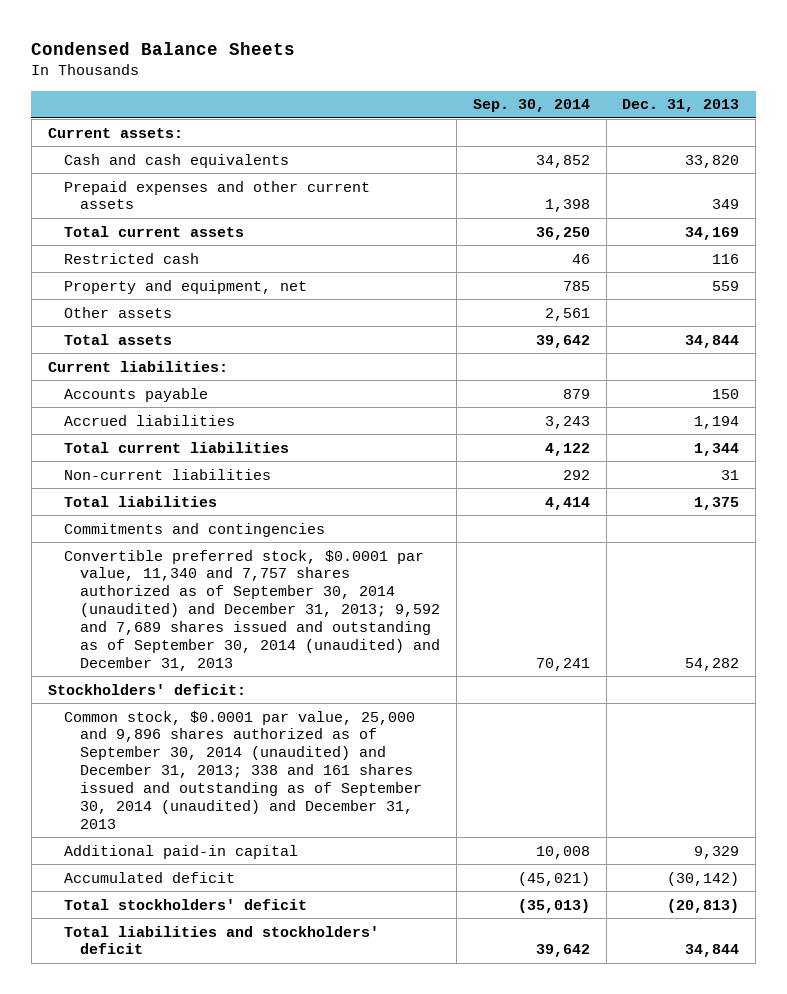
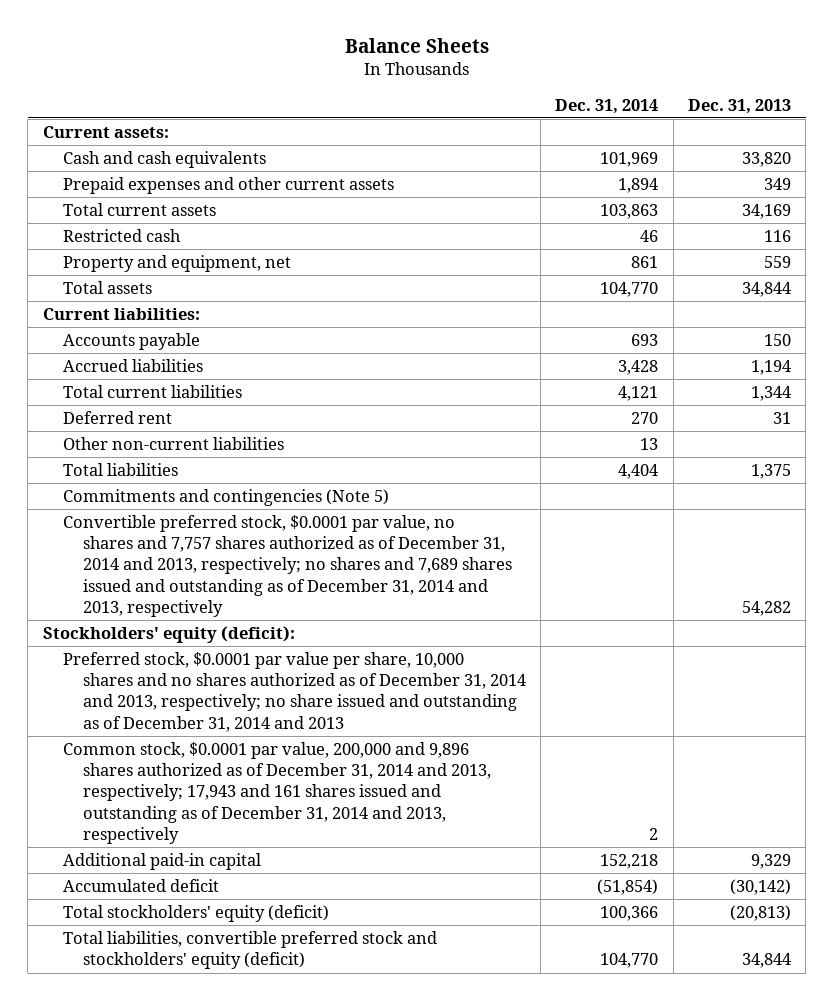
- Condensed Balance Sheets
+ Balance Sheets
- | Sep. 30, 2014 | Dec. 31, 2013
+ | Dec. 31, 2014 | Dec. 31, 2013
- Other assets | 2,561 |
- Non-current liabilities | 292 | 31
+ Deferred rent | 270 | 31
+ Other non-current liabilities | 13 |
- Commitments and contingencies
- Convertible preferred stock, $0.0001 par value, 11,340 and 7,757 shares authorized as of September 30, 2014 (unaudited) and December 31, 2013; 9,592 and 7,689 shares issued and outstanding as of September 30, 2014 (unaudited) and December 31, 2013 | 70,241 | 54,282
- Stockholders' deficit:
- Common stock, $0.0001 par value, 25,000 and 9,896 shares authorized as of September 30, 2014 (unaudited) and December 31, 2013; 338 and 161 shares issued and outstanding as of September 30, 2014 (unaudited) and December 31, 2013
+ Commitments and contingencies (Note 5)
+ Convertible preferred stock, $0.0001 par value, no shares and 7,757 shares authorized as of December 31, 2014 and 2013, respectively; no shares and 7,689 shares issued and outstanding as of December 31, 2014 and 2013, respectively | | 54,282
+ Stockholders' equity (deficit):
+ Preferred stock, $0.0001 par value per share, 10,000 shares and no shares authorized as of December 31, 2014 and 2013, respectively; no share issued and outstanding as of December 31, 2014 and 2013
+ Common stock, $0.0001 par value, 200,000 and 9,896 shares authorized as of December 31, 2014 and 2013, respectively; 17,943 and 161 shares issued and outstanding as of December 31, 2014 and 2013, respectively | 2 |
- Total stockholders' deficit | (35,013) | (20,813)
- Total liabilities and stockholders' deficit | 39,642 | 34,844
+ Total stockholders' equity (deficit) | 100,366 | (20,813)
+ Total liabilities, convertible preferred stock and stockholders' equity (deficit) | 104,770 | 34,844

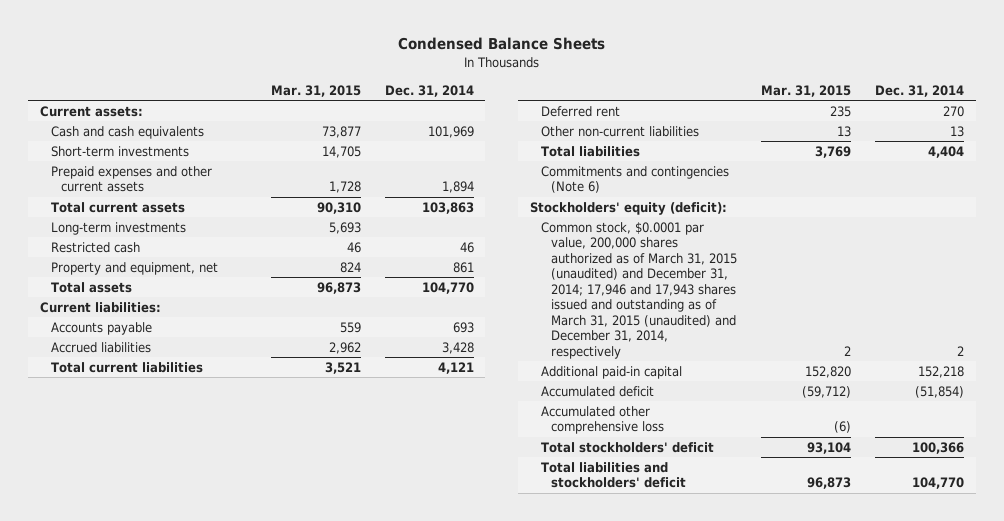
- Balance Sheets
+ Condensed Balance Sheets
- | Dec. 31, 2014 | Dec. 31, 2013
+ | Mar. 31, 2015 | Dec. 31, 2014
+ Short-term investments | 14,705 |
+ Long-term investments | 5,693 |
- Commitments and contingencies (Note 5)
- Convertible preferred stock, $0.0001 par value, no shares and 7,757 shares authorized as of December 31, 2014 and 2013, respectively; no shares and 7,689 shares issued and outstanding as of December 31, 2014 and 2013, respectively | | 54,282
+ Commitments and contingencies (Note 6)
- Preferred stock, $0.0001 par value per share, 10,000 shares and no shares authorized as of December 31, 2014 and 2013, respectively; no share issued and outstanding as of December 31, 2014 and 2013
- Common stock, $0.0001 par value, 200,000 and 9,896 shares authorized as of December 31, 2014 and 2013, respectively; 17,943 and 161 shares issued and outstanding as of December 31, 2014 and 2013, respectively | 2 |
+ Common stock, $0.0001 par value, 200,000 shares authorized as of March 31, 2015 (unaudited) and December 31, 2014; 17,946 and 17,943 shares issued and outstanding as of March 31, 2015 (unaudited) and December 31, 2014, respectively | 2 | 2
- Total stockholders' equity (deficit) | 100,366 | (20,813)
- Total liabilities, convertible preferred stock and stockholders' equity (deficit) | 104,770 | 34,844
+ Accumulated other comprehensive loss | (6) |
+ Total stockholders' deficit | 93,104 | 100,366
+ Total liabilities and stockholders' deficit | 96,873 | 104,770

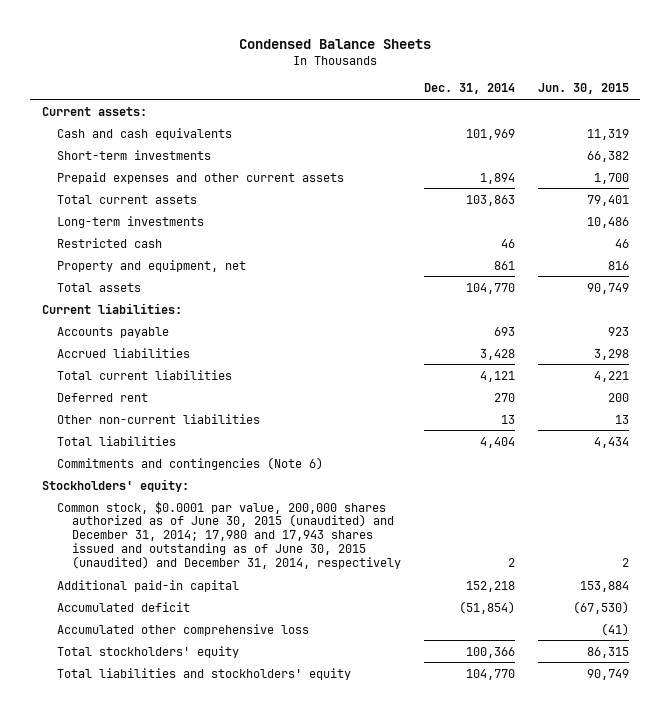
- | Mar. 31, 2015 | Dec. 31, 2014
+ | Dec. 31, 2014 | Jun. 30, 2015
- Stockholders' equity (deficit):
- Common stock, $0.0001 par value, 200,000 shares authorized as of March 31, 2015 (unaudited) and December 31, 2014; 17,946 and 17,943 shares issued and outstanding as of March 31, 2015 (unaudited) and December 31, 2014, respectively | 2 | 2
+ Stockholders' equity:
+ Common stock, $0.0001 par value, 200,000 shares authorized as of June 30, 2015 (unaudited) and December 31, 2014; 17,980 and 17,943 shares issued and outstanding as of June 30, 2015 (unaudited) and December 31, 2014, respectively | 2 | 2
- Total stockholders' deficit | 93,104 | 100,366
- Total liabilities and stockholders' deficit | 96,873 | 104,770
+ Total stockholders' equity | 100,366 | 86,315
+ Total liabilities and stockholders' equity | 104,770 | 90,749

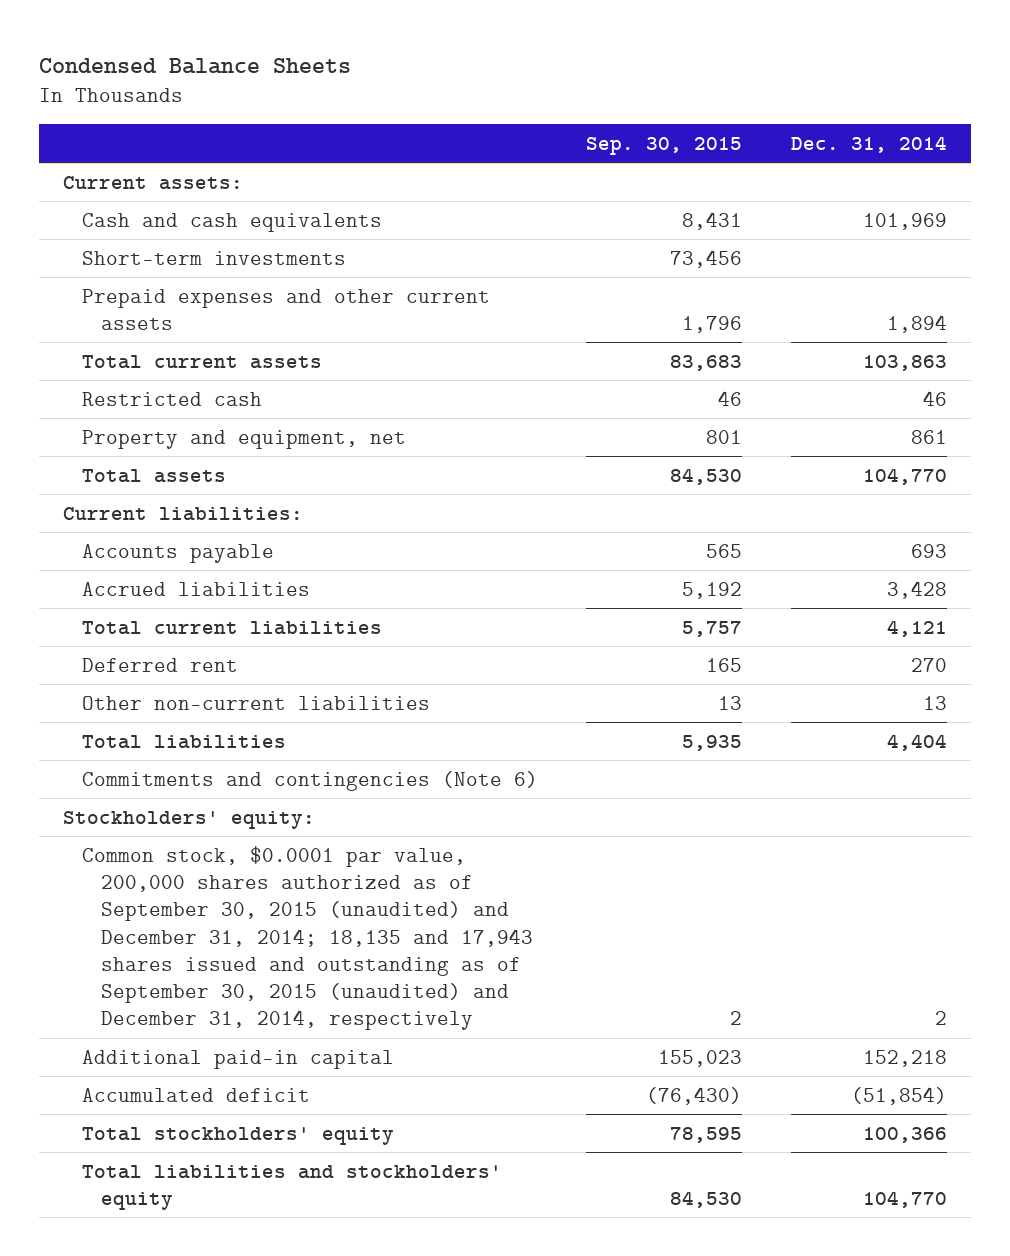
- | Dec. 31, 2014 | Jun. 30, 2015
+ | Sep. 30, 2015 | Dec. 31, 2014
- Long-term investments | | 10,486
- Common stock, $0.0001 par value, 200,000 shares authorized as of June 30, 2015 (unaudited) and December 31, 2014; 17,980 and 17,943 shares issued and outstanding as of June 30, 2015 (unaudited) and December 31, 2014, respectively | 2 | 2
+ Common stock, $0.0001 par value, 200,000 shares authorized as of September 30, 2015 (unaudited) and December 31, 2014; 18,135 and 17,943 shares issued and outstanding as of September 30, 2015 (unaudited) and December 31, 2014, respectively | 2 | 2
- Accumulated other comprehensive loss | | (41)

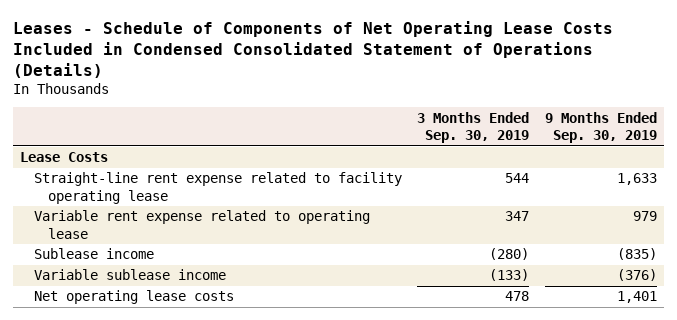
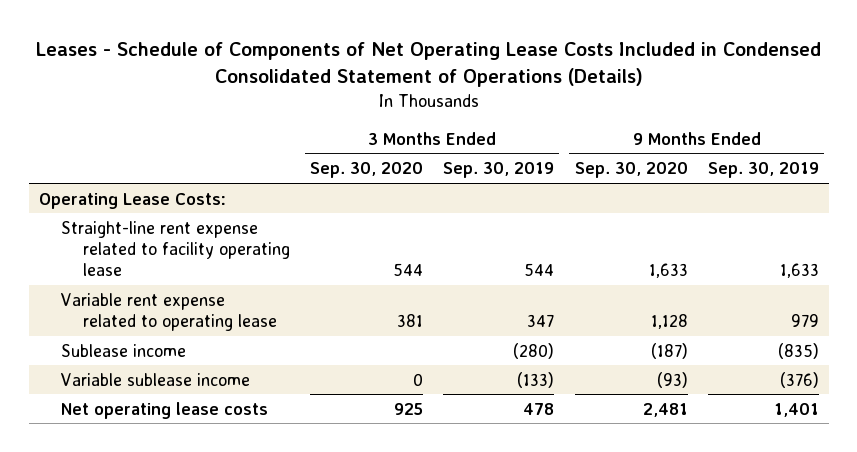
- | 3 Months Ended Sep. 30, 2019 | 9 Months Ended Sep. 30, 2019
+ | 3 Months Ended Sep. 30, 2020 | 3 Months Ended Sep. 30, 2019 | 9 Months Ended Sep. 30, 2020 | 9 Months Ended Sep. 30, 2019
- Lease Costs
+ Operating Lease Costs:

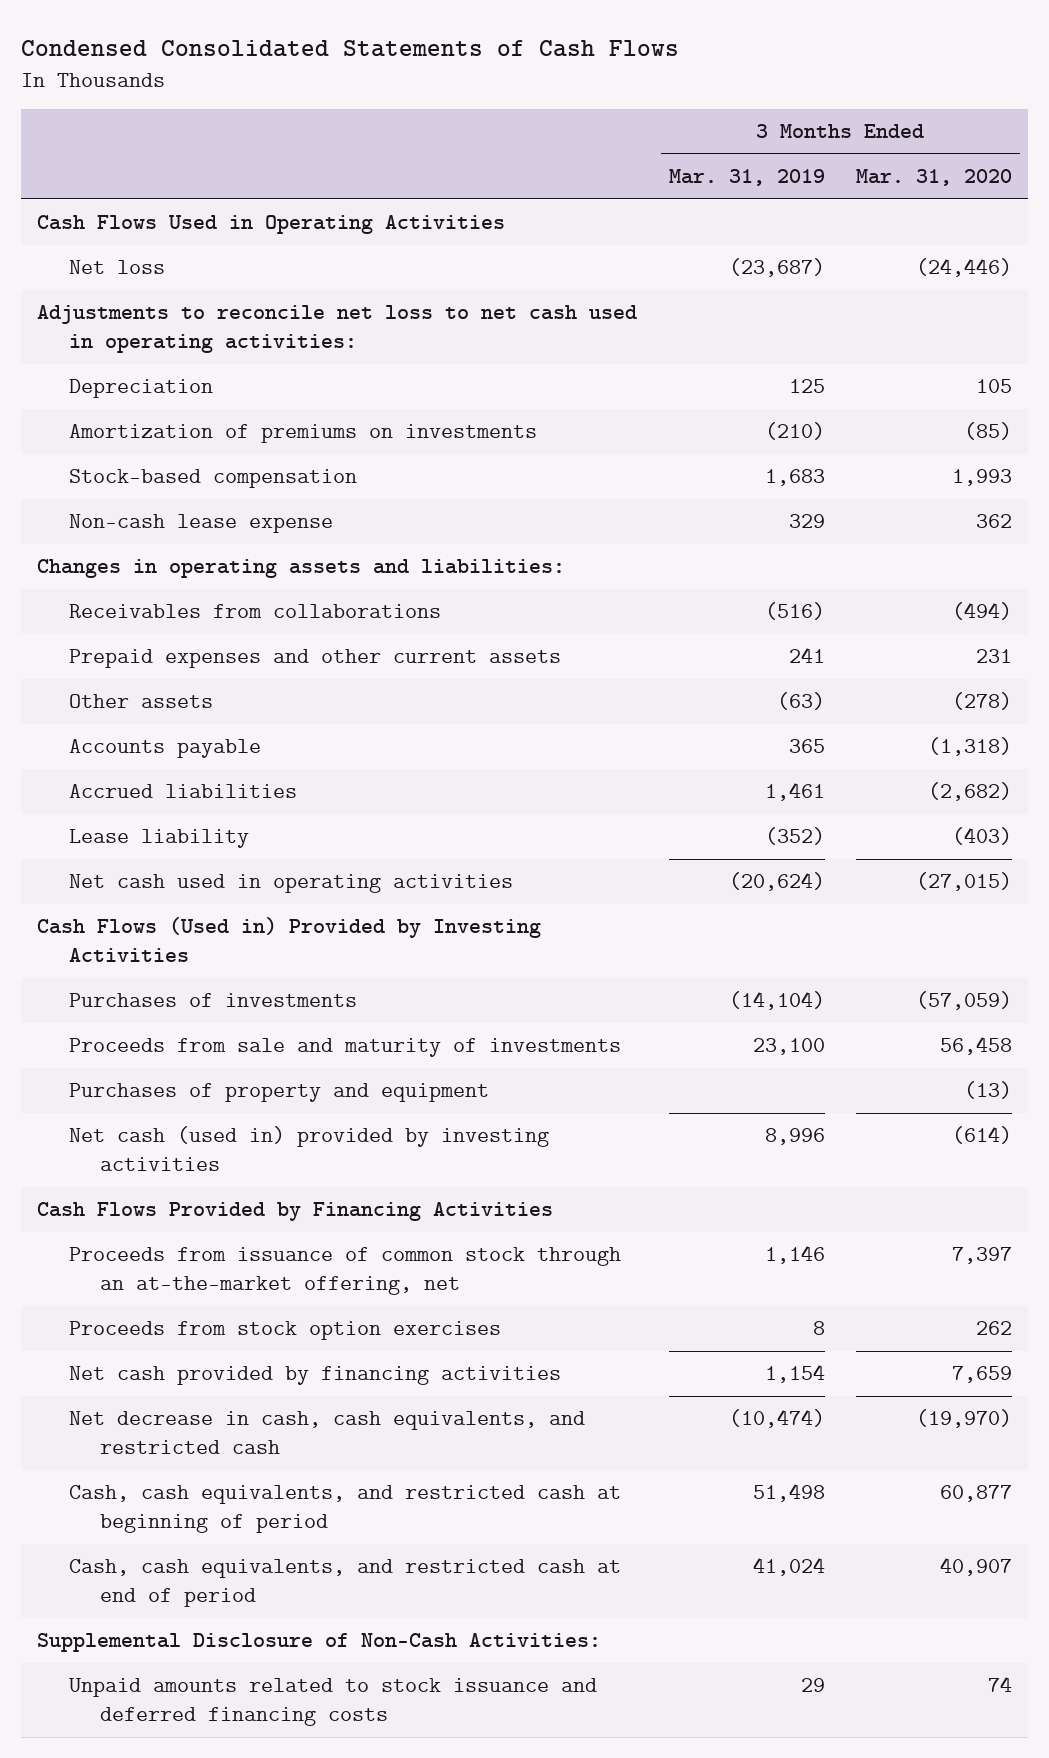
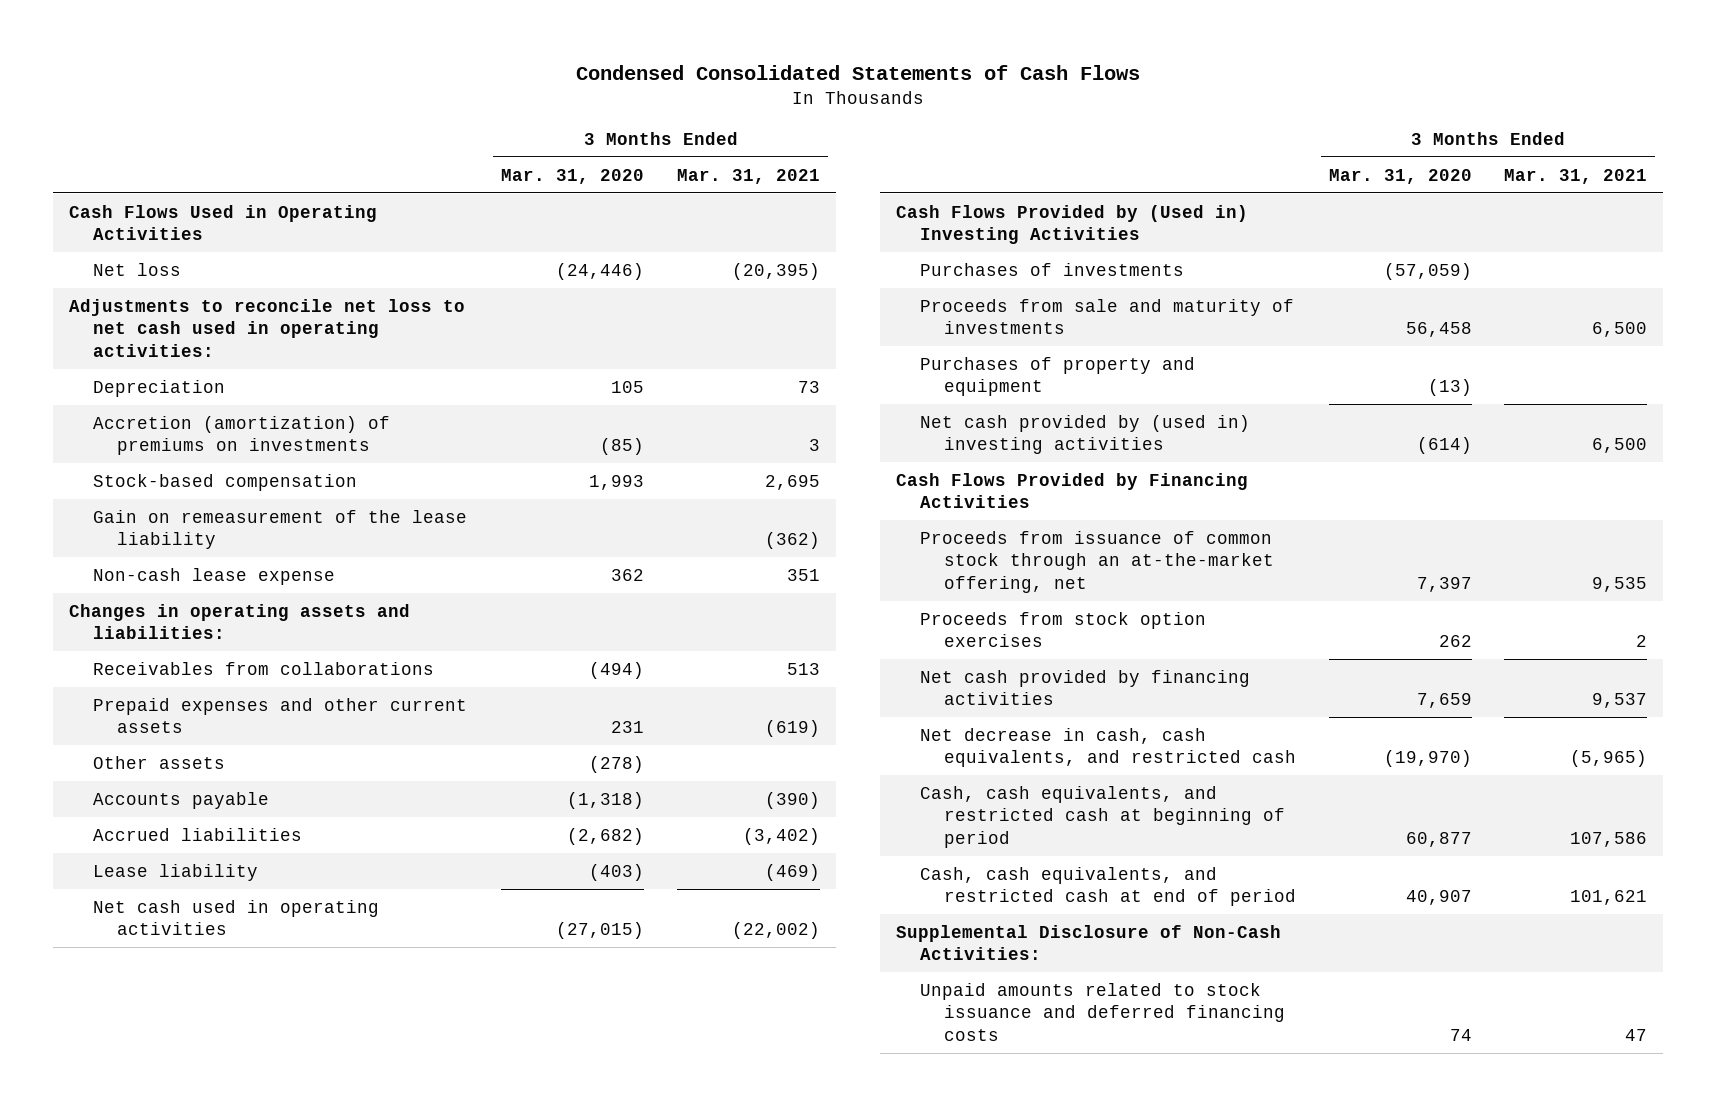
- | 3 Months Ended Mar. 31, 2019 | 3 Months Ended Mar. 31, 2020
+ | 3 Months Ended Mar. 31, 2020 | 3 Months Ended Mar. 31, 2021
- Amortization of premiums on investments | (210) | (85)
+ Accretion (amortization) of premiums on investments | (85) | 3
+ Gain on remeasurement of the lease liability | | (362)
- Cash Flows (Used in) Provided by Investing Activities
+ Cash Flows Provided by (Used in) Investing Activities
- Net cash (used in) provided by investing activities | 8,996 | (614)
+ Net cash provided by (used in) investing activities | (614) | 6,500

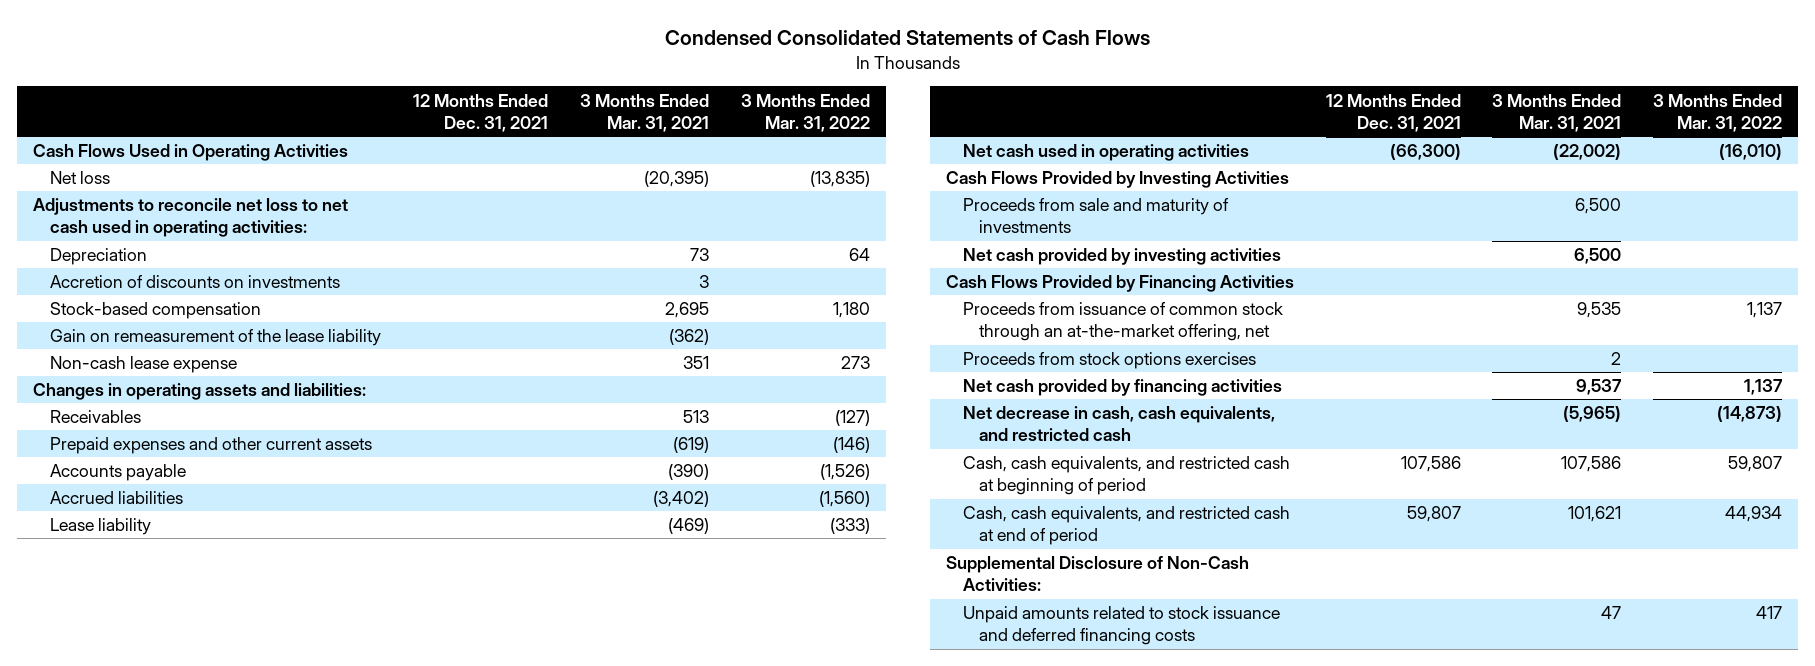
- | 3 Months Ended Mar. 31, 2020 | 3 Months Ended Mar. 31, 2021
+ | 12 Months Ended Dec. 31, 2021 | 3 Months Ended Mar. 31, 2021 | 3 Months Ended Mar. 31, 2022
- Accretion (amortization) of premiums on investments | (85) | 3
+ Accretion of discounts on investments | | 3 |
- Receivables from collaborations | (494) | 513
+ Receivables | | 513 | (127)
- Other assets | (278) |
- Cash Flows Provided by (Used in) Investing Activities
- Purchases of investments | (57,059) |
+ Cash Flows Provided by Investing Activities
- Purchases of property and equipment | (13) |
- Net cash provided by (used in) investing activities | (614) | 6,500
+ Net cash provided by investing activities | | 6,500 |
- Proceeds from stock option exercises | 262 | 2
+ Proceeds from stock options exercises | | 2 |

